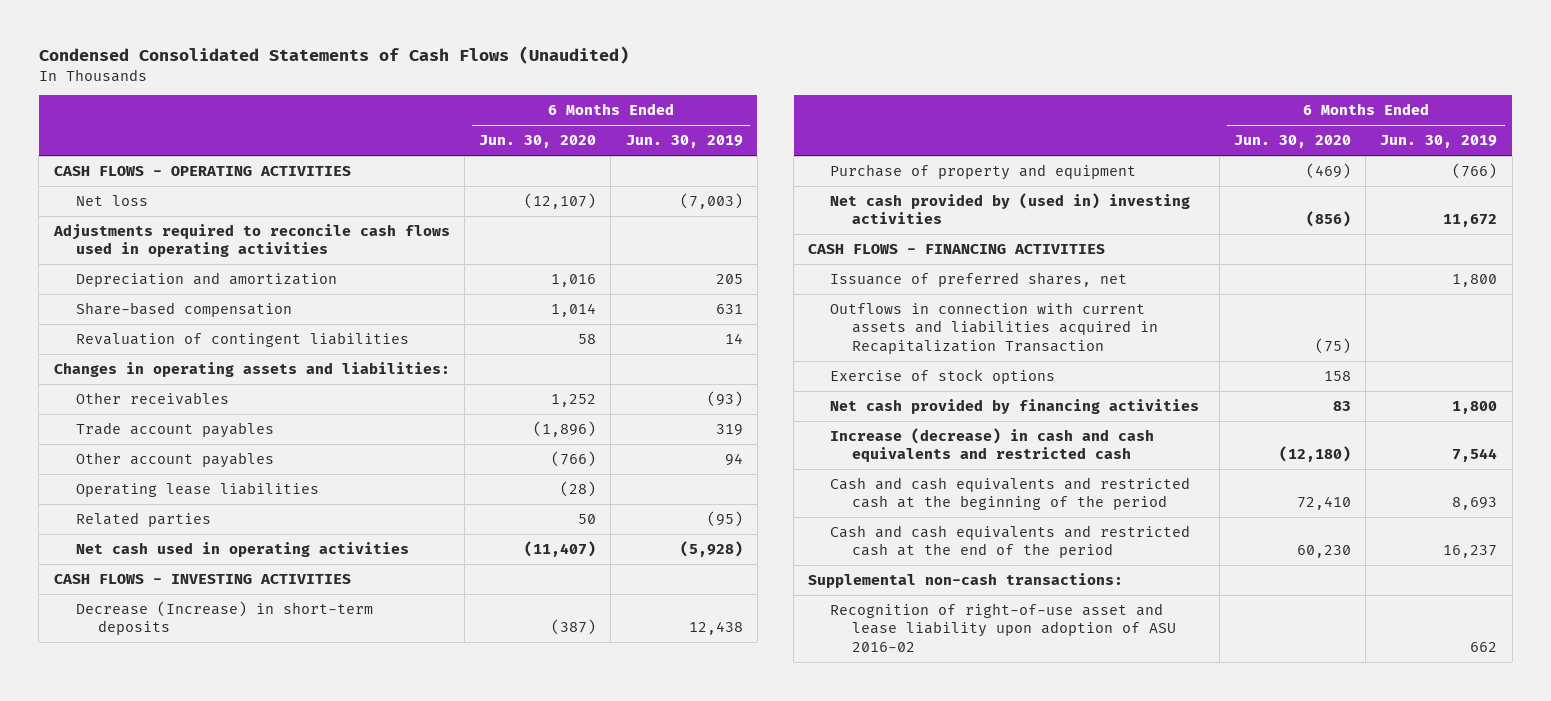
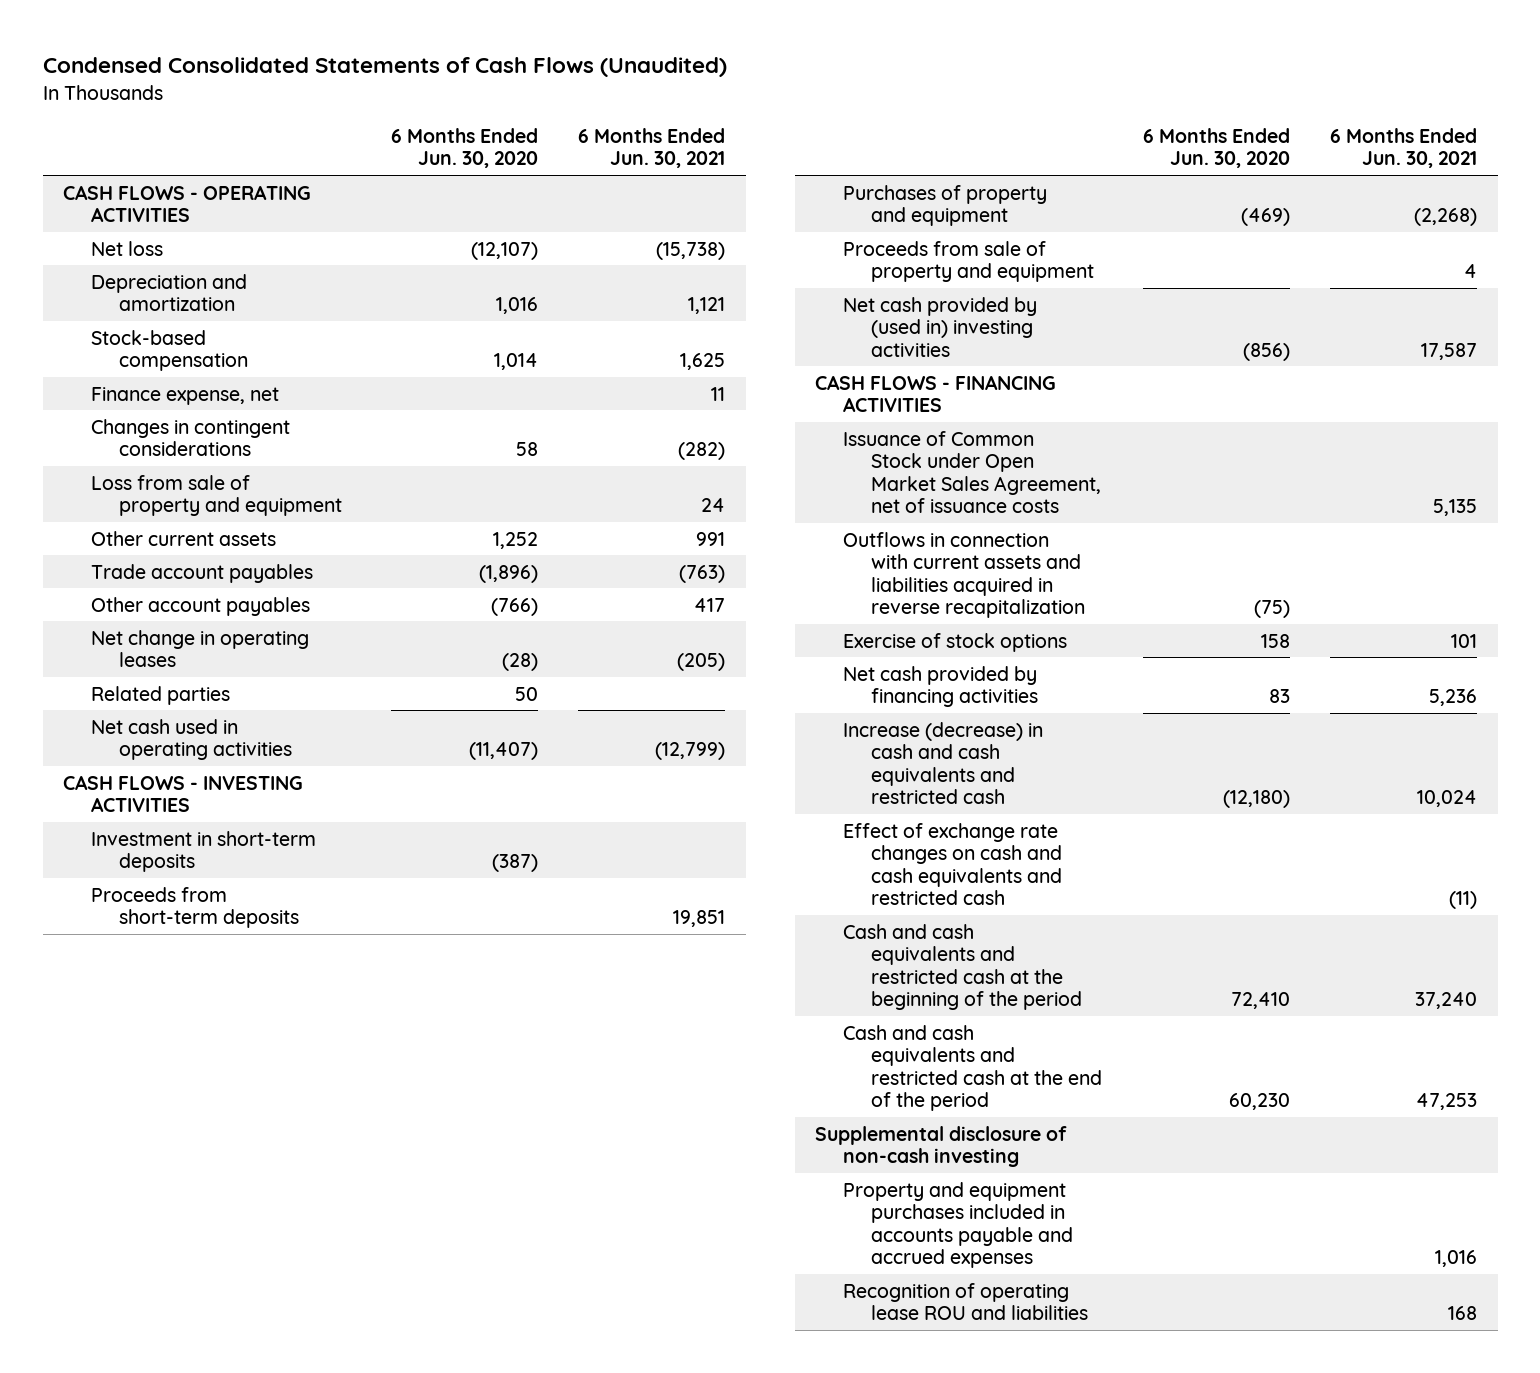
- | 6 Months Ended Jun. 30, 2020 | 6 Months Ended Jun. 30, 2019
+ | 6 Months Ended Jun. 30, 2020 | 6 Months Ended Jun. 30, 2021
- Adjustments required to reconcile cash flows used in operating activities
- Share-based compensation | 1,014 | 631
- Revaluation of contingent liabilities | 58 | 14
- Changes in operating assets and liabilities:
- Other receivables | 1,252 | (93)
+ Stock-based compensation | 1,014 | 1,625
+ Finance expense, net | | 11
+ Changes in contingent considerations | 58 | (282)
+ Loss from sale of property and equipment | | 24
+ Other current assets | 1,252 | 991
- Operating lease liabilities | (28) |
+ Net change in operating leases | (28) | (205)
- Decrease (Increase) in short-term deposits | (387) | 12,438
- Purchase of property and equipment | (469) | (766)
+ Investment in short-term deposits | (387) |
+ Proceeds from short-term deposits | | 19,851
+ Purchases of property and equipment | (469) | (2,268)
+ Proceeds from sale of property and equipment | | 4
- Issuance of preferred shares, net | | 1,800
- Outflows in connection with current assets and liabilities acquired in Recapitalization Transaction | (75) |
+ Issuance of Common Stock under Open Market Sales Agreement, net of issuance costs | | 5,135
+ Outflows in connection with current assets and liabilities acquired in reverse recapitalization | (75) |
+ Effect of exchange rate changes on cash and cash equivalents and restricted cash | | (11)
- Supplemental non-cash transactions:
- Recognition of right-of-use asset and lease liability upon adoption of ASU 2016-02 | | 662
+ Supplemental disclosure of non-cash investing
+ Property and equipment purchases included in accounts payable and accrued expenses | | 1,016
+ Recognition of operating lease ROU and liabilities | | 168

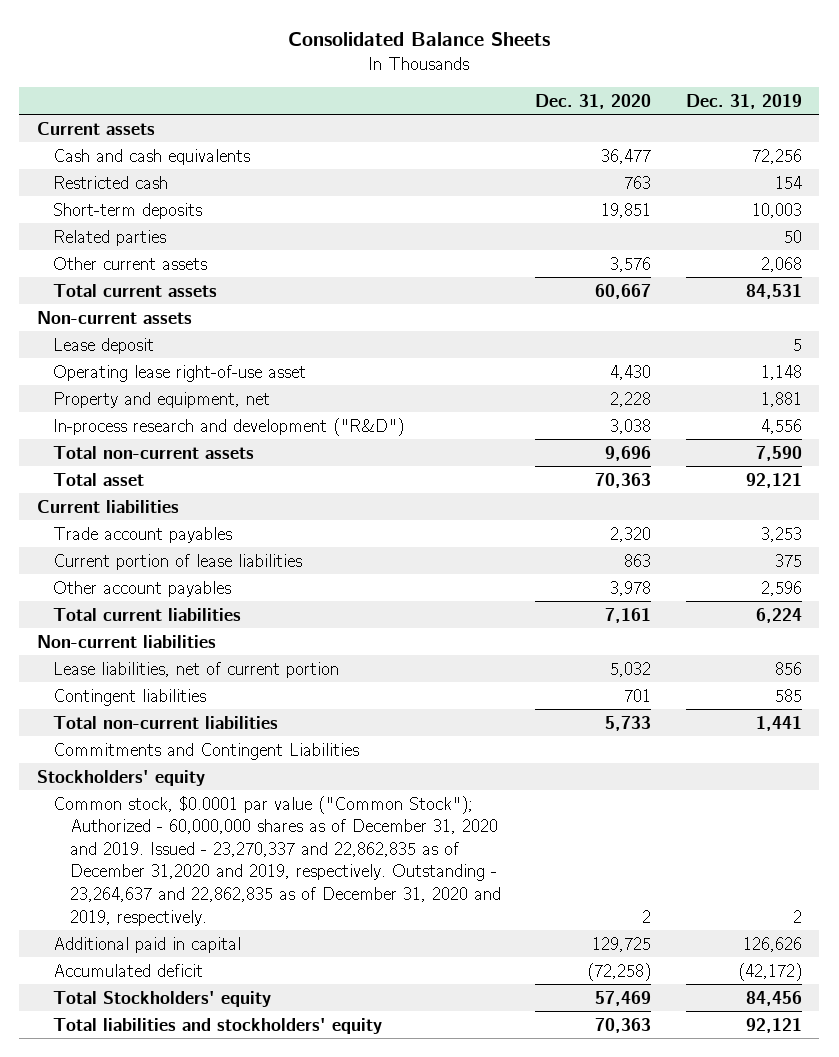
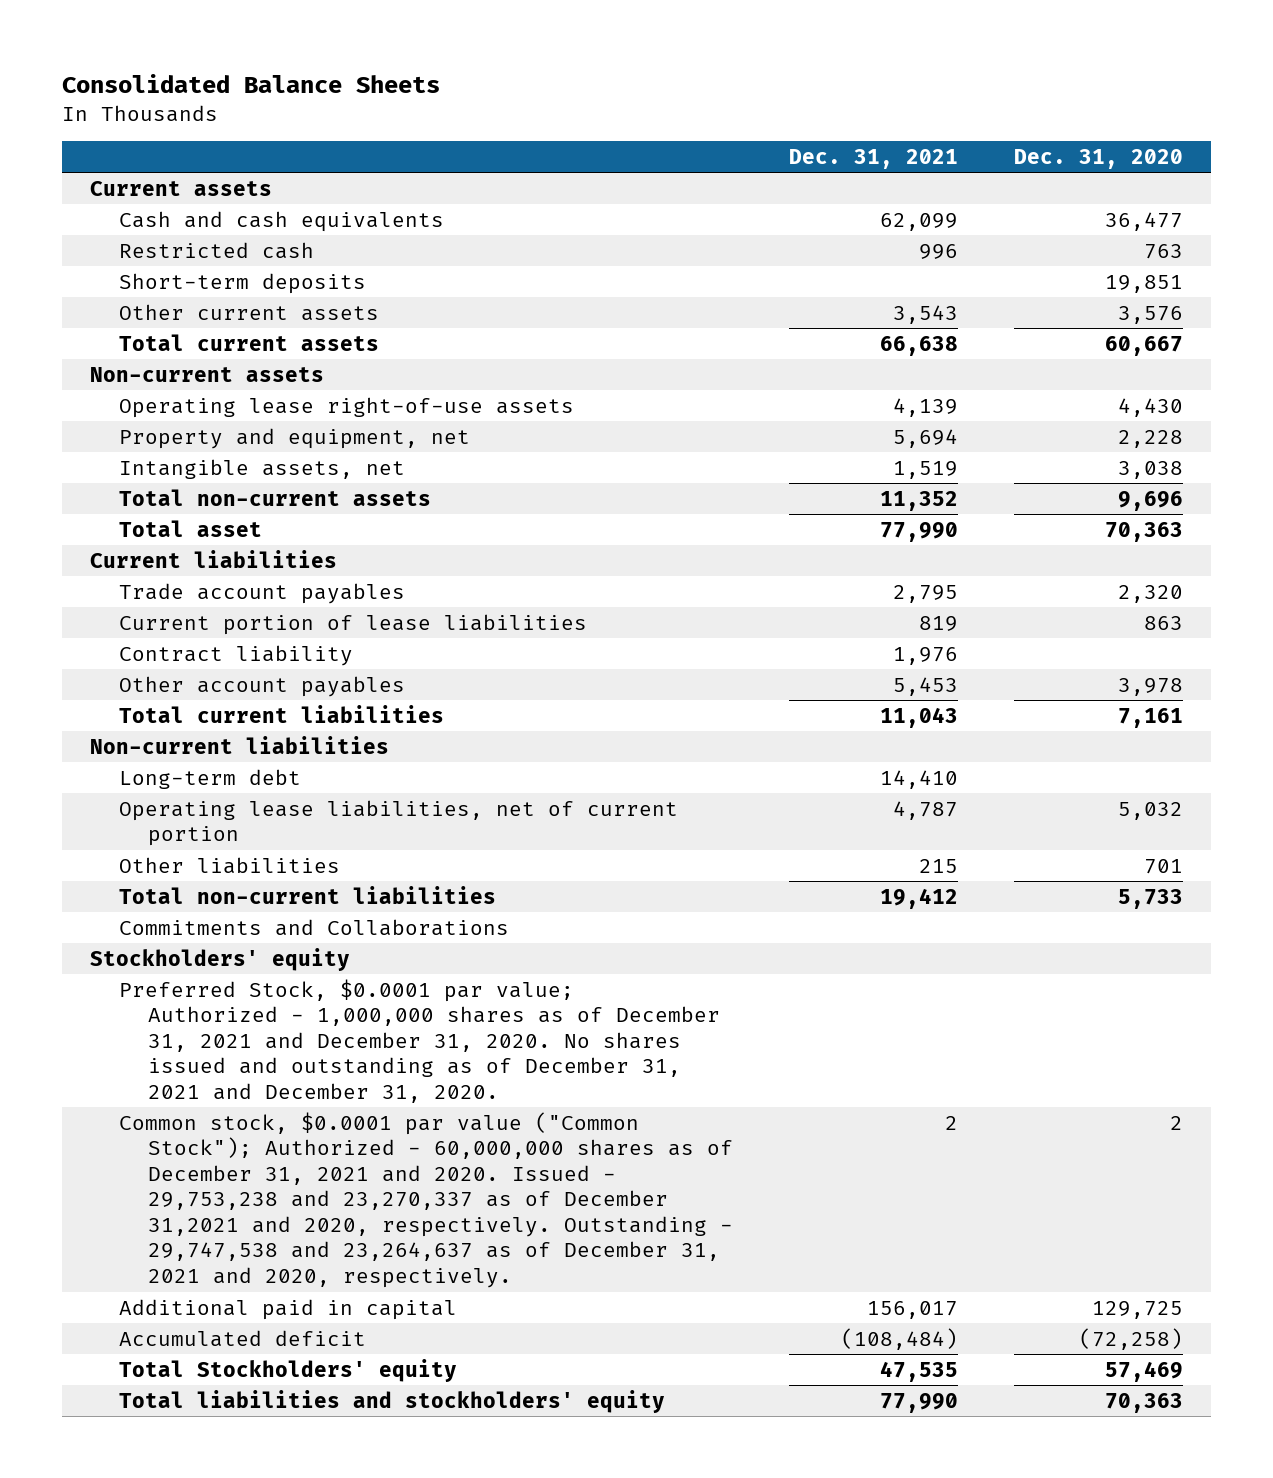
- | Dec. 31, 2020 | Dec. 31, 2019
+ | Dec. 31, 2021 | Dec. 31, 2020
- Related parties | | 50
- Lease deposit | | 5
- Operating lease right-of-use asset | 4,430 | 1,148
+ Operating lease right-of-use assets | 4,139 | 4,430
- In-process research and development ("R&D") | 3,038 | 4,556
+ Intangible assets, net | 1,519 | 3,038
+ Contract liability | 1,976 |
- Lease liabilities, net of current portion | 5,032 | 856
- Contingent liabilities | 701 | 585
+ Long-term debt | 14,410 |
+ Operating lease liabilities, net of current portion | 4,787 | 5,032
+ Other liabilities | 215 | 701
- Commitments and Contingent Liabilities
+ Commitments and Collaborations
- Common stock, $0.0001 par value ("Common Stock"); Authorized - 60,000,000 shares as of December 31, 2020 and 2019. Issued - 23,270,337 and 22,862,835 as of December 31,2020 and 2019, respectively. Outstanding - 23,264,637 and 22,862,835 as of December 31, 2020 and 2019, respectively. | 2 | 2
+ Preferred Stock, $0.0001 par value; Authorized - 1,000,000 shares as of December 31, 2021 and December 31, 2020. No shares issued and outstanding as of December 31, 2021 and December 31, 2020.
+ Common stock, $0.0001 par value ("Common Stock"); Authorized - 60,000,000 shares as of December 31, 2021 and 2020. Issued - 29,753,238 and 23,270,337 as of December 31,2021 and 2020, respectively. Outstanding - 29,747,538 and 23,264,637 as of December 31, 2021 and 2020, respectively. | 2 | 2

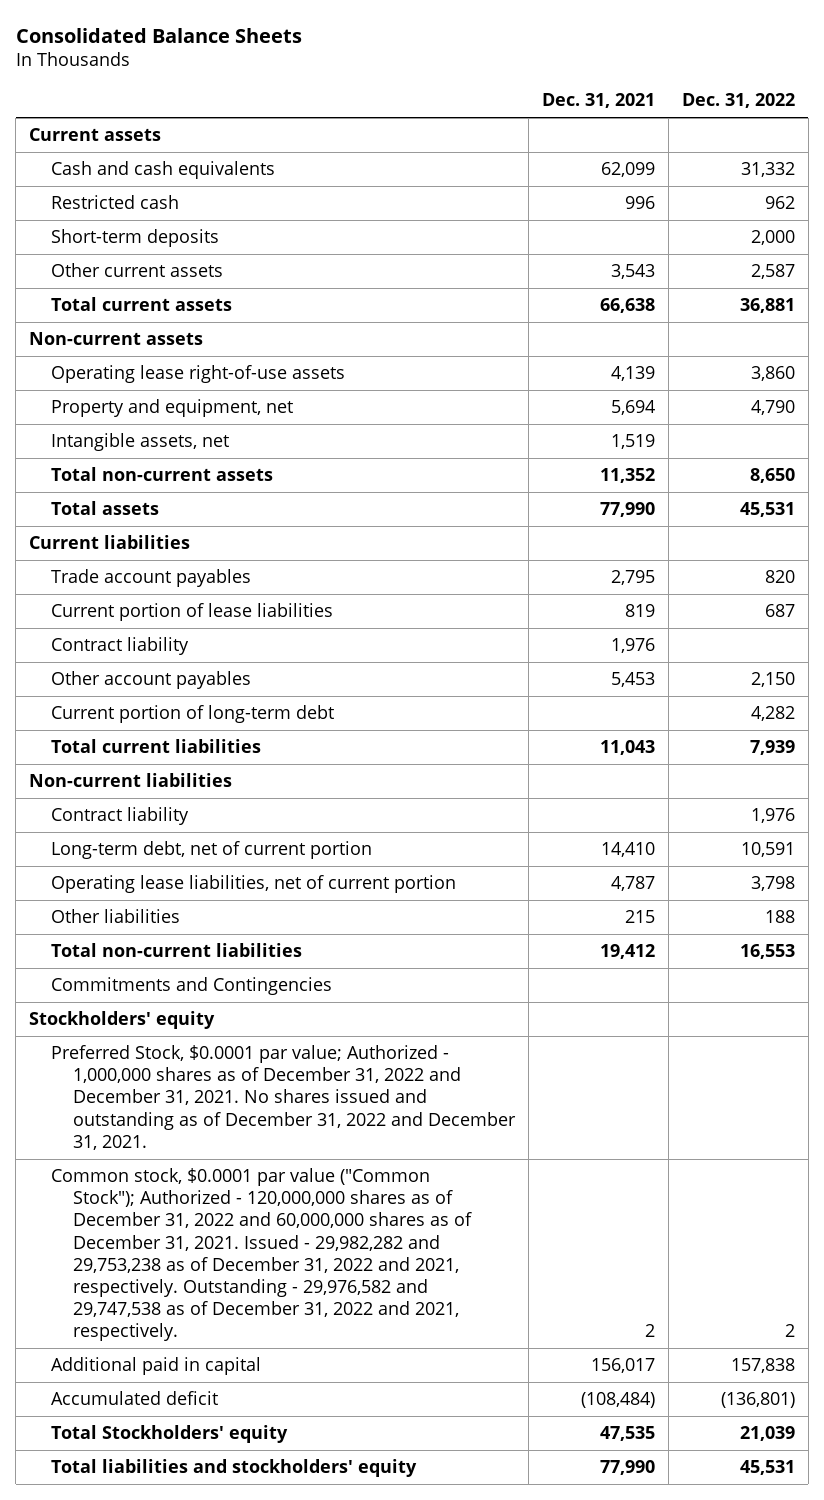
- | Dec. 31, 2021 | Dec. 31, 2020
+ | Dec. 31, 2021 | Dec. 31, 2022
- Total asset | 77,990 | 70,363
+ Total assets | 77,990 | 45,531
+ Current portion of long-term debt | | 4,282
- Long-term debt | 14,410 |
+ Contract liability | | 1,976
+ Long-term debt, net of current portion | 14,410 | 10,591
- Commitments and Collaborations
+ Commitments and Contingencies
- Preferred Stock, $0.0001 par value; Authorized - 1,000,000 shares as of December 31, 2021 and December 31, 2020. No shares issued and outstanding as of December 31, 2021 and December 31, 2020.
- Common stock, $0.0001 par value ("Common Stock"); Authorized - 60,000,000 shares as of December 31, 2021 and 2020. Issued - 29,753,238 and 23,270,337 as of December 31,2021 and 2020, respectively. Outstanding - 29,747,538 and 23,264,637 as of December 31, 2021 and 2020, respectively. | 2 | 2
+ Preferred Stock, $0.0001 par value; Authorized - 1,000,000 shares as of December 31, 2022 and December 31, 2021. No shares issued and outstanding as of December 31, 2022 and December 31, 2021.
+ Common stock, $0.0001 par value ("Common Stock"); Authorized - 120,000,000 shares as of December 31, 2022 and 60,000,000 shares as of December 31, 2021. Issued - 29,982,282 and 29,753,238 as of December 31, 2022 and 2021, respectively. Outstanding - 29,976,582 and 29,747,538 as of December 31, 2022 and 2021, respectively. | 2 | 2

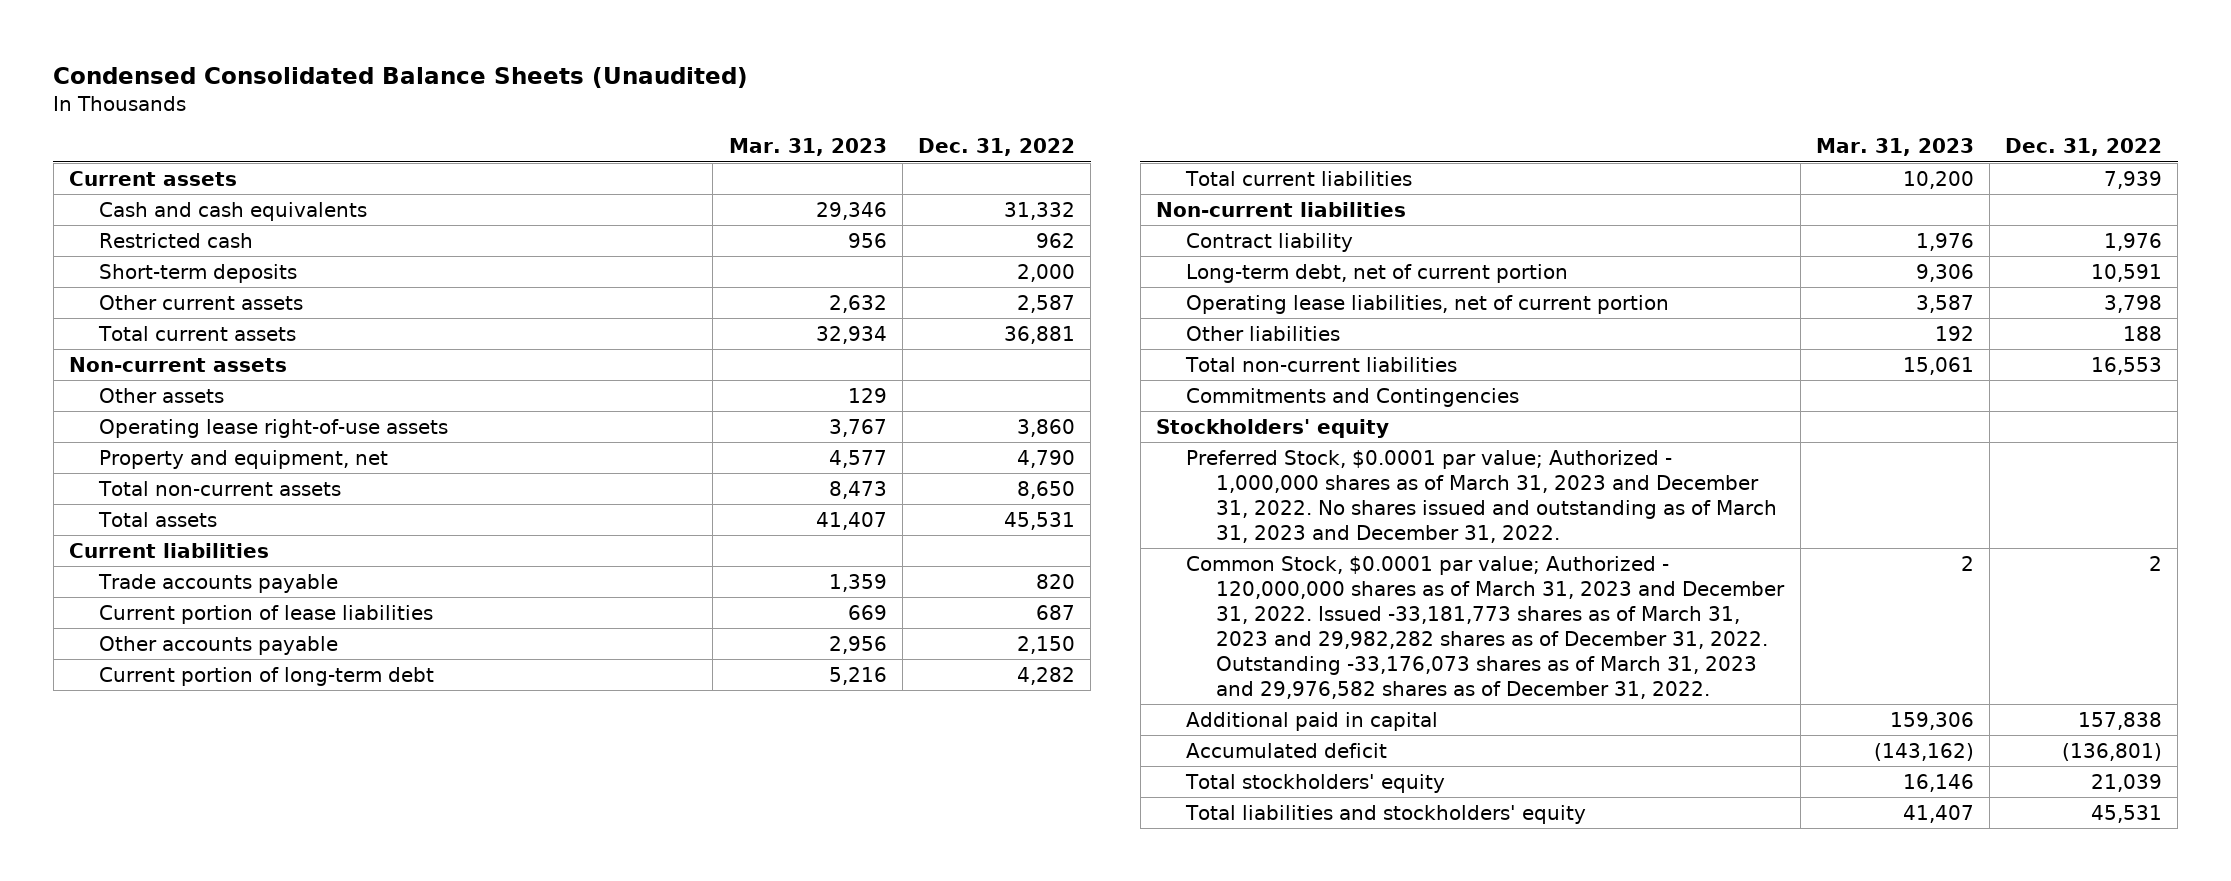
- Consolidated Balance Sheets
+ Condensed Consolidated Balance Sheets (Unaudited)
- | Dec. 31, 2021 | Dec. 31, 2022
+ | Mar. 31, 2023 | Dec. 31, 2022
+ Other assets | 129 |
- Intangible assets, net | 1,519 |
- Trade account payables | 2,795 | 820
+ Trade accounts payable | 1,359 | 820
- Contract liability | 1,976 |
- Other account payables | 5,453 | 2,150
+ Other accounts payable | 2,956 | 2,150
- Preferred Stock, $0.0001 par value; Authorized - 1,000,000 shares as of December 31, 2022 and December 31, 2021. No shares issued and outstanding as of December 31, 2022 and December 31, 2021.
- Common stock, $0.0001 par value ("Common Stock"); Authorized - 120,000,000 shares as of December 31, 2022 and 60,000,000 shares as of December 31, 2021. Issued - 29,982,282 and 29,753,238 as of December 31, 2022 and 2021, respectively. Outstanding - 29,976,582 and 29,747,538 as of December 31, 2022 and 2021, respectively. | 2 | 2
+ Preferred Stock, $0.0001 par value; Authorized - 1,000,000 shares as of March 31, 2023 and December 31, 2022. No shares issued and outstanding as of March 31, 2023 and December 31, 2022.
+ Common Stock, $0.0001 par value; Authorized - 120,000,000 shares as of March 31, 2023 and December 31, 2022. Issued -33,181,773 shares as of March 31, 2023 and 29,982,282 shares as of December 31, 2022. Outstanding -33,176,073 shares as of March 31, 2023 and 29,976,582 shares as of December 31, 2022. | 2 | 2
- Total Stockholders' equity | 47,535 | 21,039
+ Total stockholders' equity | 16,146 | 21,039

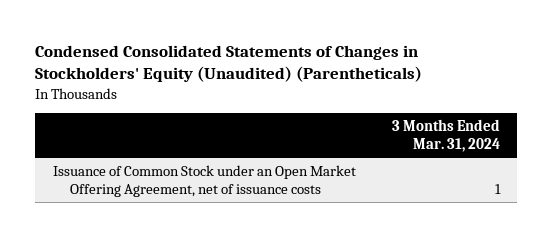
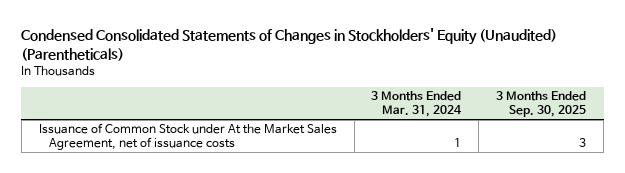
- | 3 Months Ended Mar. 31, 2024
+ | 3 Months Ended Mar. 31, 2024 | 3 Months Ended Sep. 30, 2025
- Issuance of Common Stock under an Open Market Offering Agreement, net of issuance costs | 1
+ Issuance of Common Stock under At the Market Sales Agreement, net of issuance costs | 1 | 3

